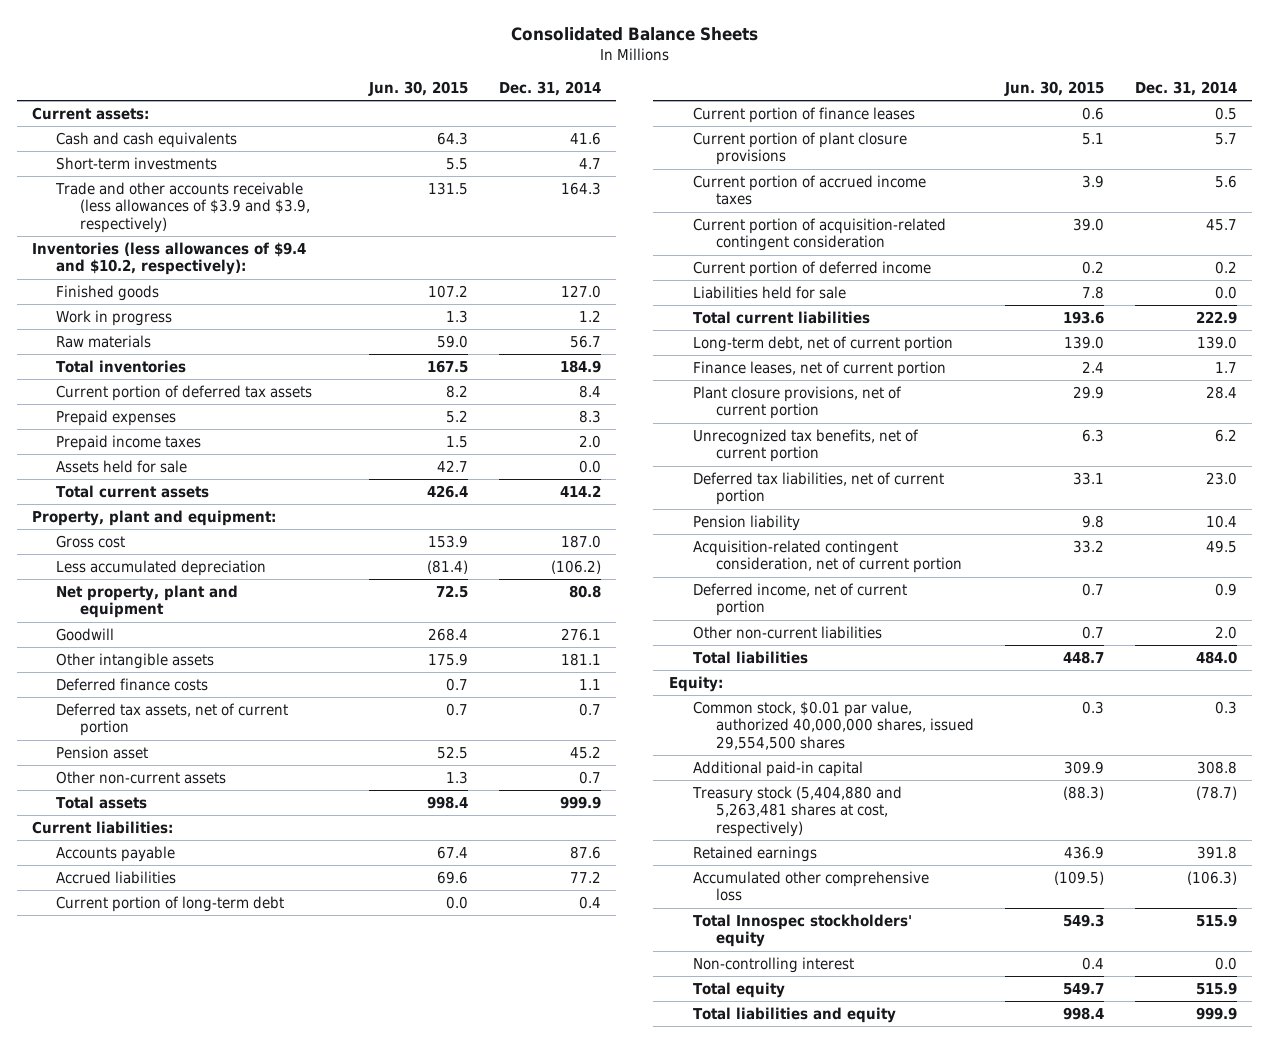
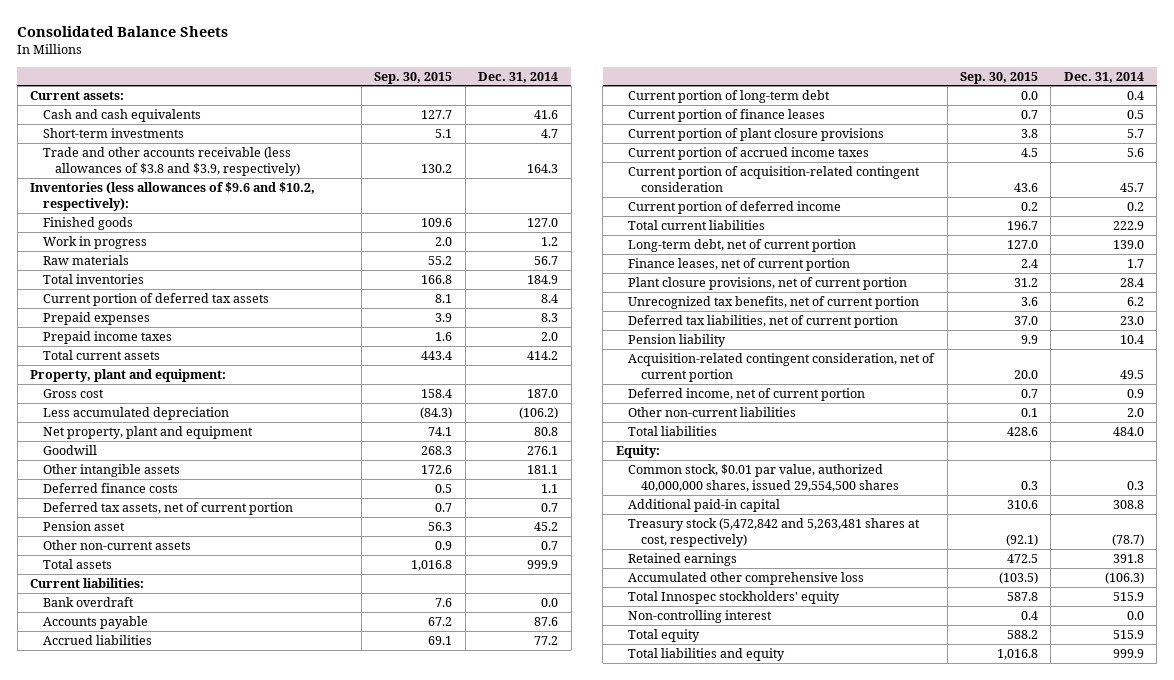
- | Jun. 30, 2015 | Dec. 31, 2014
+ | Sep. 30, 2015 | Dec. 31, 2014
- Trade and other accounts receivable (less allowances of $3.9 and $3.9, respectively) | 131.5 | 164.3
- Inventories (less allowances of $9.4 and $10.2, respectively):
+ Trade and other accounts receivable (less allowances of $3.8 and $3.9, respectively) | 130.2 | 164.3
+ Inventories (less allowances of $9.6 and $10.2, respectively):
- Assets held for sale | 42.7 | 0.0
+ Bank overdraft | 7.6 | 0.0
- Liabilities held for sale | 7.8 | 0.0
- Treasury stock (5,404,880 and 5,263,481 shares at cost, respectively) | (88.3) | (78.7)
+ Treasury stock (5,472,842 and 5,263,481 shares at cost, respectively) | (92.1) | (78.7)

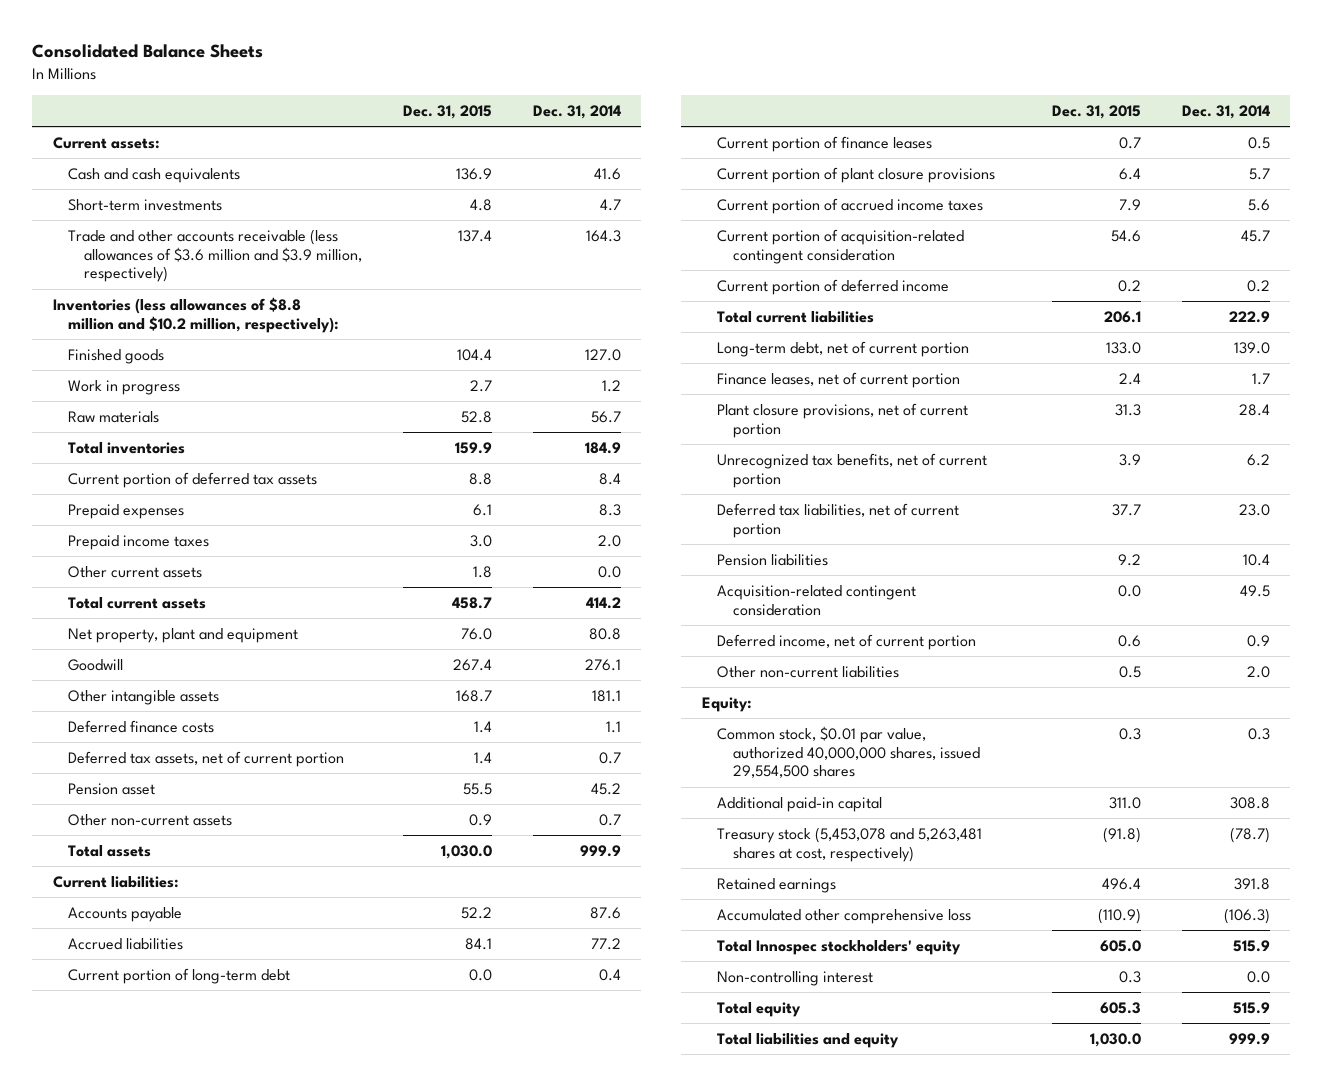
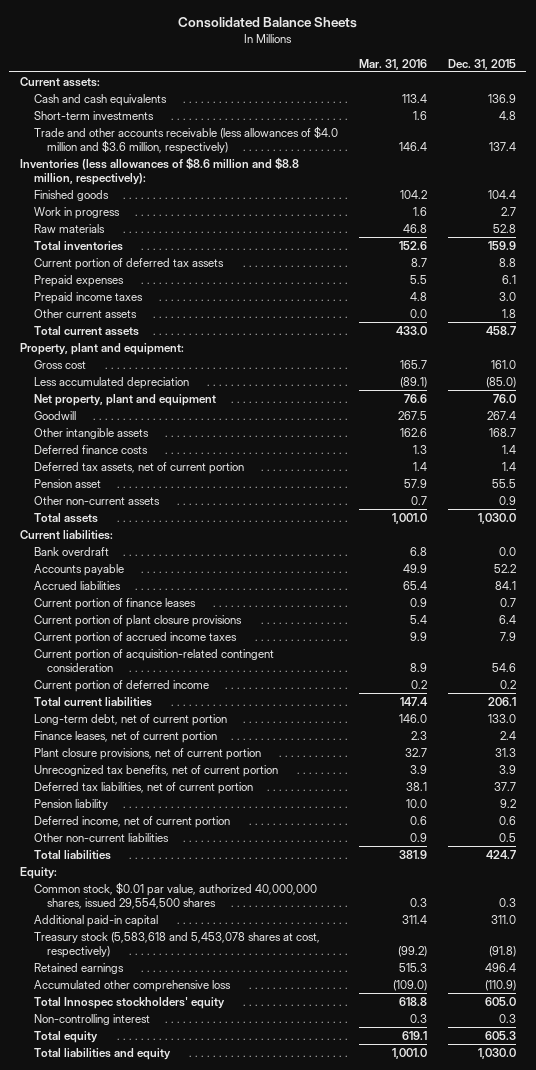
- | Dec. 31, 2015 | Dec. 31, 2014
+ | Mar. 31, 2016 | Dec. 31, 2015
- Trade and other accounts receivable (less allowances of $3.6 million and $3.9 million, respectively) | 137.4 | 164.3
- Inventories (less allowances of $8.8 million and $10.2 million, respectively):
+ Trade and other accounts receivable (less allowances of $4.0 million and $3.6 million, respectively) | 146.4 | 137.4
+ Inventories (less allowances of $8.6 million and $8.8 million, respectively):
+ Property, plant and equipment:
+ Gross cost | 165.7 | 161.0
+ Less accumulated depreciation | (89.1) | (85.0)
+ Bank overdraft | 6.8 | 0.0
- Current portion of long-term debt | 0.0 | 0.4
- Pension liabilities | 9.2 | 10.4
- Acquisition-related contingent consideration | 0.0 | 49.5
+ Pension liability | 10.0 | 9.2
+ Total liabilities | 381.9 | 424.7
- Treasury stock (5,453,078 and 5,263,481 shares at cost, respectively) | (91.8) | (78.7)
+ Treasury stock (5,583,618 and 5,453,078 shares at cost, respectively) | (99.2) | (91.8)

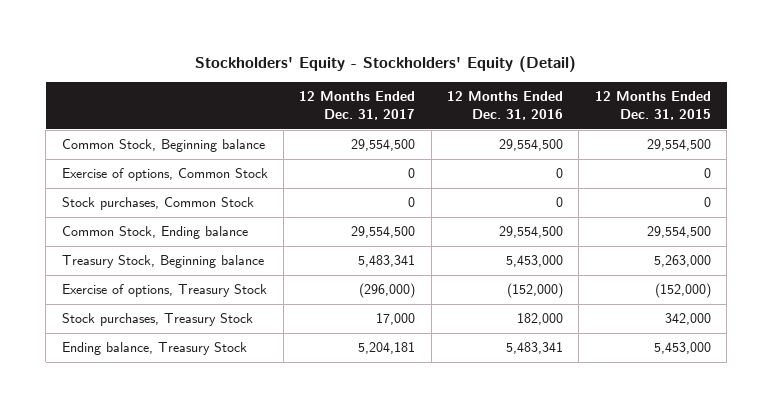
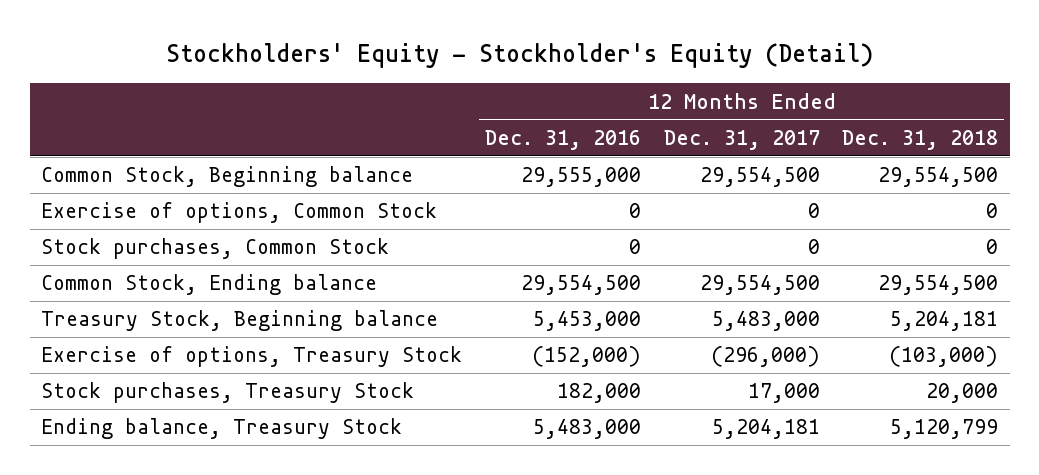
- Stockholders' Equity - Stockholders' Equity (Detail)
+ Stockholders' Equity - Stockholder's Equity (Detail)
- | 12 Months Ended Dec. 31, 2017 | 12 Months Ended Dec. 31, 2016 | 12 Months Ended Dec. 31, 2015
+ | 12 Months Ended Dec. 31, 2016 | 12 Months Ended Dec. 31, 2017 | 12 Months Ended Dec. 31, 2018
- Common Stock, Beginning balance | 29,554,500 | 29,554,500 | 29,554,500
+ Common Stock, Beginning balance | 29,555,000 | 29,554,500 | 29,554,500
- Treasury Stock, Beginning balance | 5,483,341 | 5,453,000 | 5,263,000
+ Treasury Stock, Beginning balance | 5,453,000 | 5,483,000 | 5,204,181
- Ending balance, Treasury Stock | 5,204,181 | 5,483,341 | 5,453,000
+ Ending balance, Treasury Stock | 5,483,000 | 5,204,181 | 5,120,799

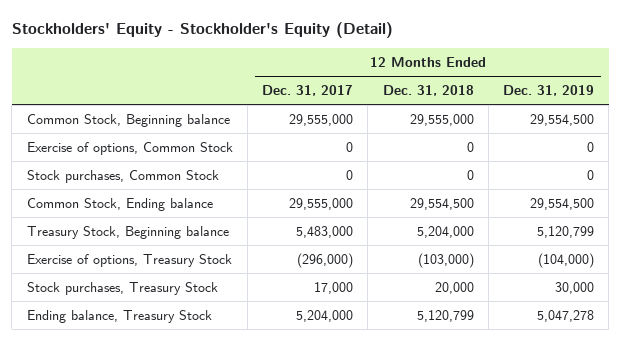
- | 12 Months Ended Dec. 31, 2016 | 12 Months Ended Dec. 31, 2017 | 12 Months Ended Dec. 31, 2018
+ | 12 Months Ended Dec. 31, 2017 | 12 Months Ended Dec. 31, 2018 | 12 Months Ended Dec. 31, 2019
- Common Stock, Beginning balance | 29,555,000 | 29,554,500 | 29,554,500
+ Common Stock, Beginning balance | 29,555,000 | 29,555,000 | 29,554,500
- Common Stock, Ending balance | 29,554,500 | 29,554,500 | 29,554,500
- Treasury Stock, Beginning balance | 5,453,000 | 5,483,000 | 5,204,181
+ Common Stock, Ending balance | 29,555,000 | 29,554,500 | 29,554,500
+ Treasury Stock, Beginning balance | 5,483,000 | 5,204,000 | 5,120,799
- Ending balance, Treasury Stock | 5,483,000 | 5,204,181 | 5,120,799
+ Ending balance, Treasury Stock | 5,204,000 | 5,120,799 | 5,047,278

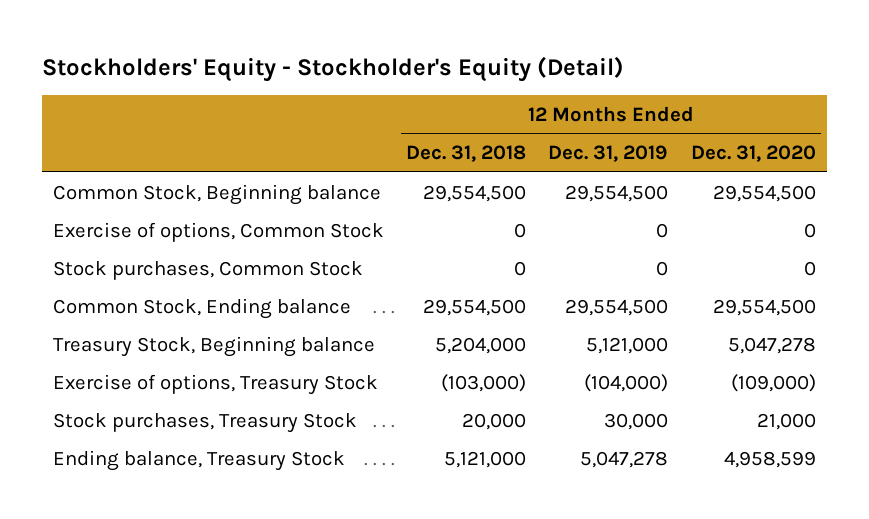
- | 12 Months Ended Dec. 31, 2017 | 12 Months Ended Dec. 31, 2018 | 12 Months Ended Dec. 31, 2019
+ | 12 Months Ended Dec. 31, 2018 | 12 Months Ended Dec. 31, 2019 | 12 Months Ended Dec. 31, 2020
- Common Stock, Beginning balance | 29,555,000 | 29,555,000 | 29,554,500
+ Common Stock, Beginning balance | 29,554,500 | 29,554,500 | 29,554,500
- Treasury Stock, Beginning balance | 5,483,000 | 5,204,000 | 5,120,799
+ Treasury Stock, Beginning balance | 5,204,000 | 5,121,000 | 5,047,278
- Ending balance, Treasury Stock | 5,204,000 | 5,120,799 | 5,047,278
+ Ending balance, Treasury Stock | 5,121,000 | 5,047,278 | 4,958,599

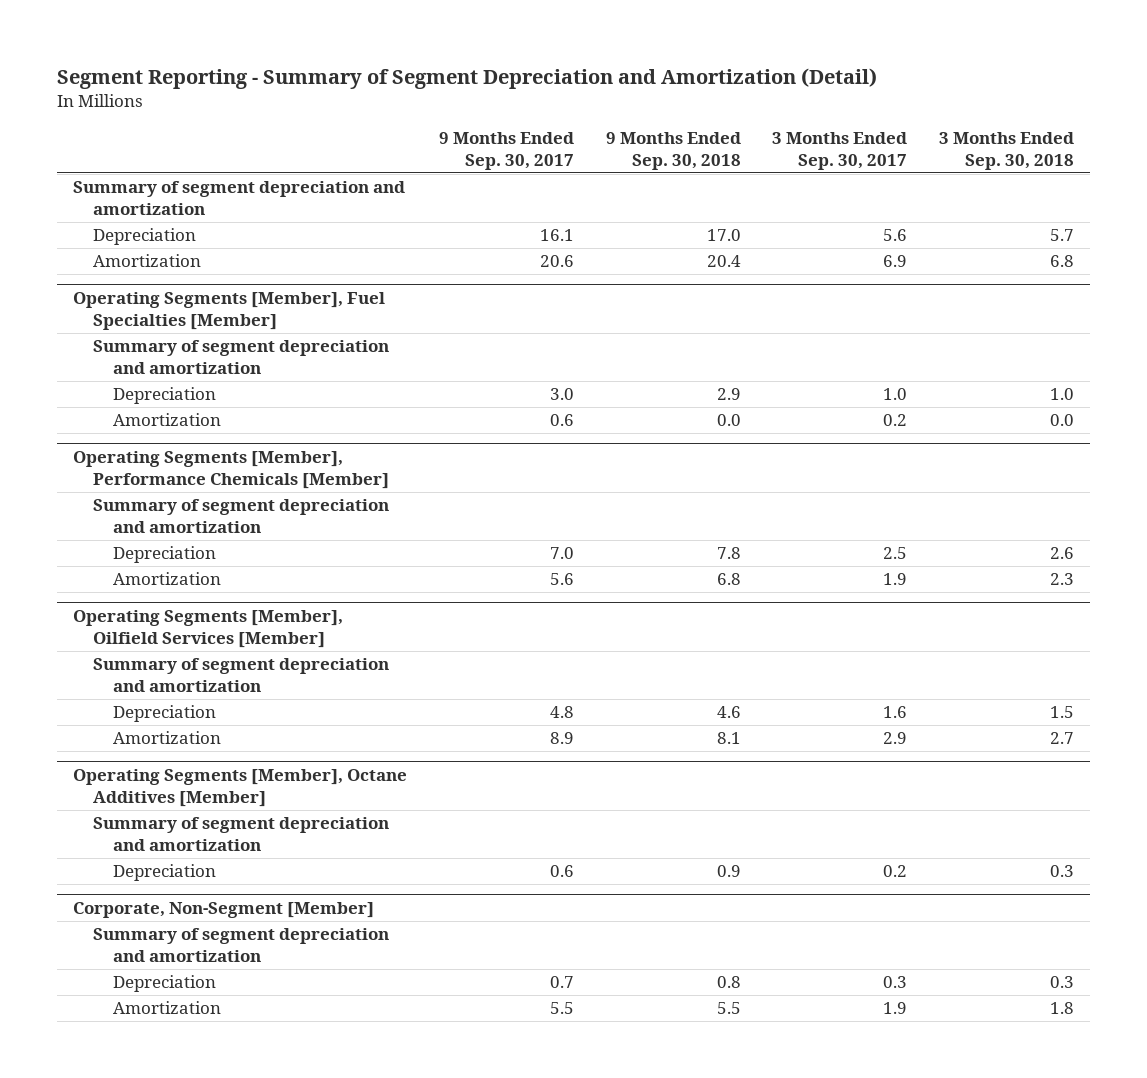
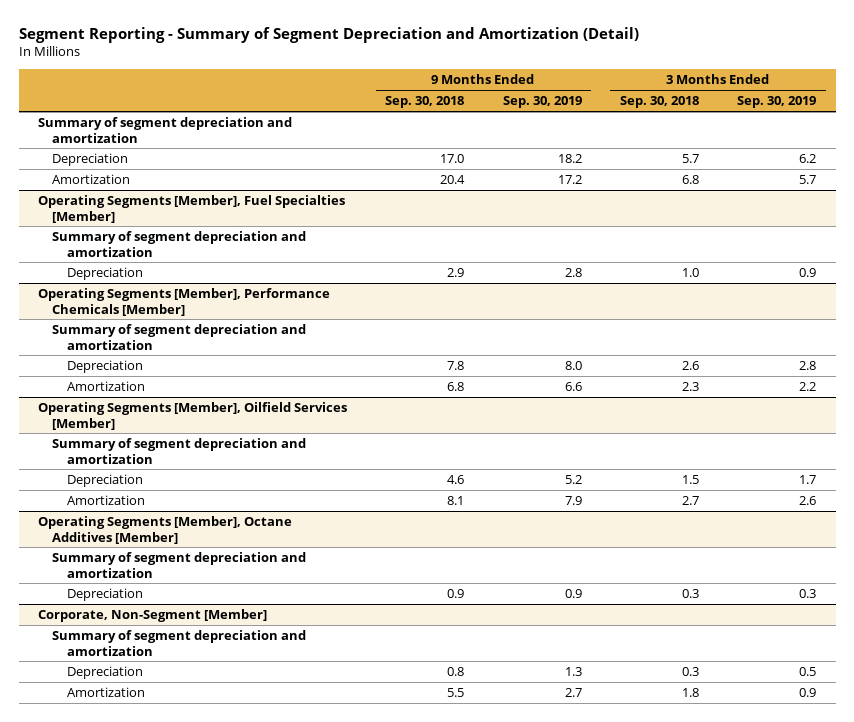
- | 9 Months Ended Sep. 30, 2017 | 9 Months Ended Sep. 30, 2018 | 3 Months Ended Sep. 30, 2017 | 3 Months Ended Sep. 30, 2018
+ | 9 Months Ended Sep. 30, 2018 | 9 Months Ended Sep. 30, 2019 | 3 Months Ended Sep. 30, 2018 | 3 Months Ended Sep. 30, 2019
@ Operating Segments [Member], Fuel Specialties [Member]
- Amortization | 0.6 | 0.0 | 0.2 | 0.0

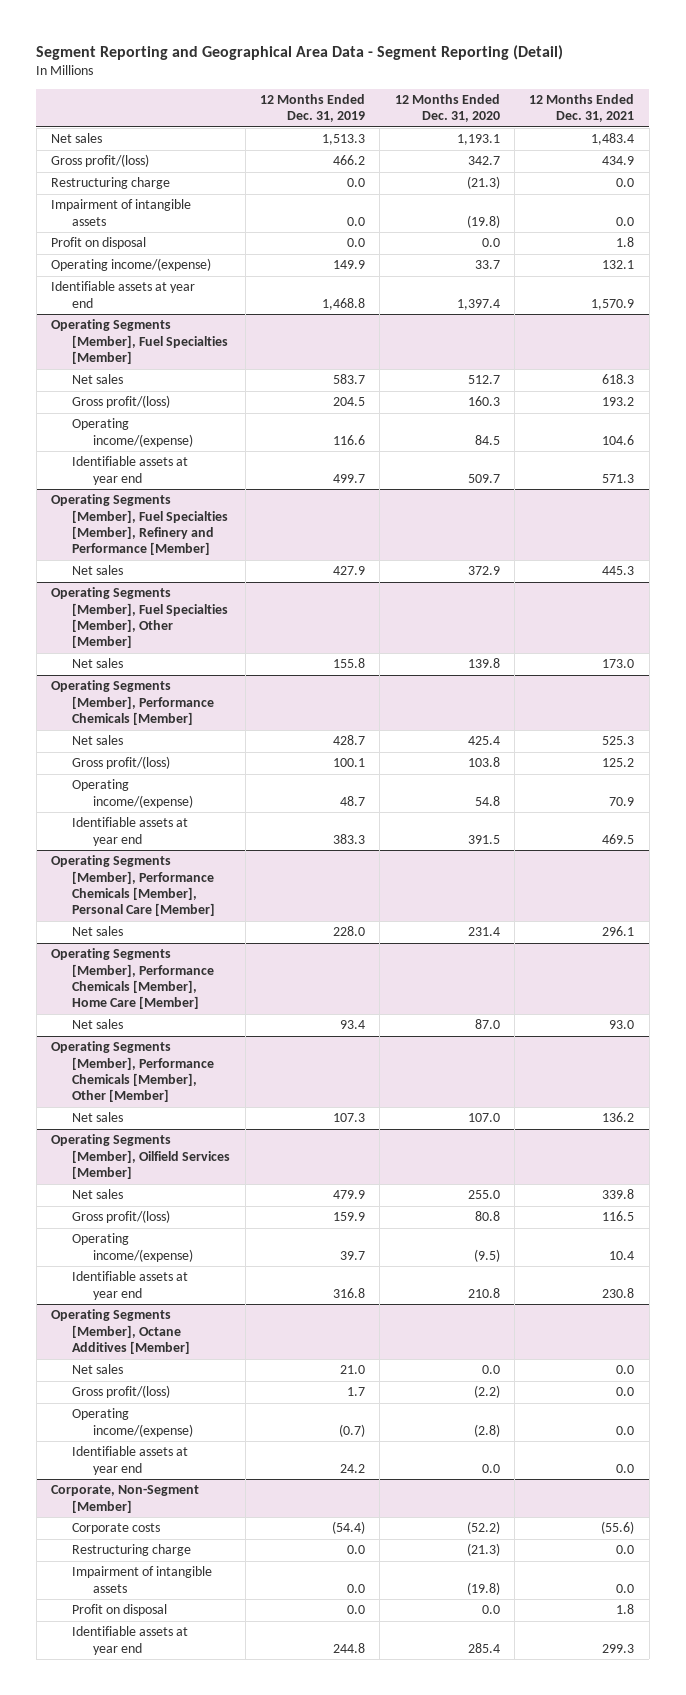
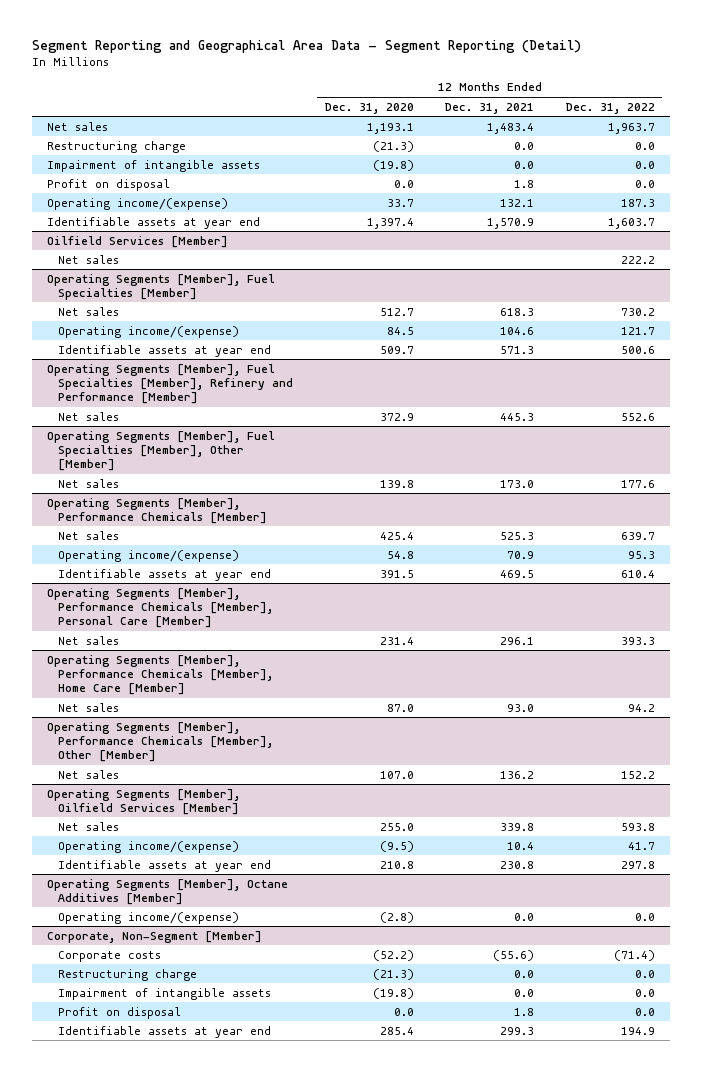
- | 12 Months Ended Dec. 31, 2019 | 12 Months Ended Dec. 31, 2020 | 12 Months Ended Dec. 31, 2021
+ | 12 Months Ended Dec. 31, 2020 | 12 Months Ended Dec. 31, 2021 | 12 Months Ended Dec. 31, 2022
- Gross profit/(loss) | 466.2 | 342.7 | 434.9
+ Oilfield Services [Member]
+ Net sales | | | 222.2
@ Operating Segments [Member], Fuel Specialties [Member]
- Gross profit/(loss) | 204.5 | 160.3 | 193.2
@ Operating Segments [Member], Performance Chemicals [Member]
- Gross profit/(loss) | 100.1 | 103.8 | 125.2
@ Operating Segments [Member], Oilfield Services [Member]
- Gross profit/(loss) | 159.9 | 80.8 | 116.5
@ Operating Segments [Member], Octane Additives [Member]
- Net sales | 21.0 | 0.0 | 0.0
- Gross profit/(loss) | 1.7 | (2.2) | 0.0
- Identifiable assets at year end | 24.2 | 0.0 | 0.0

